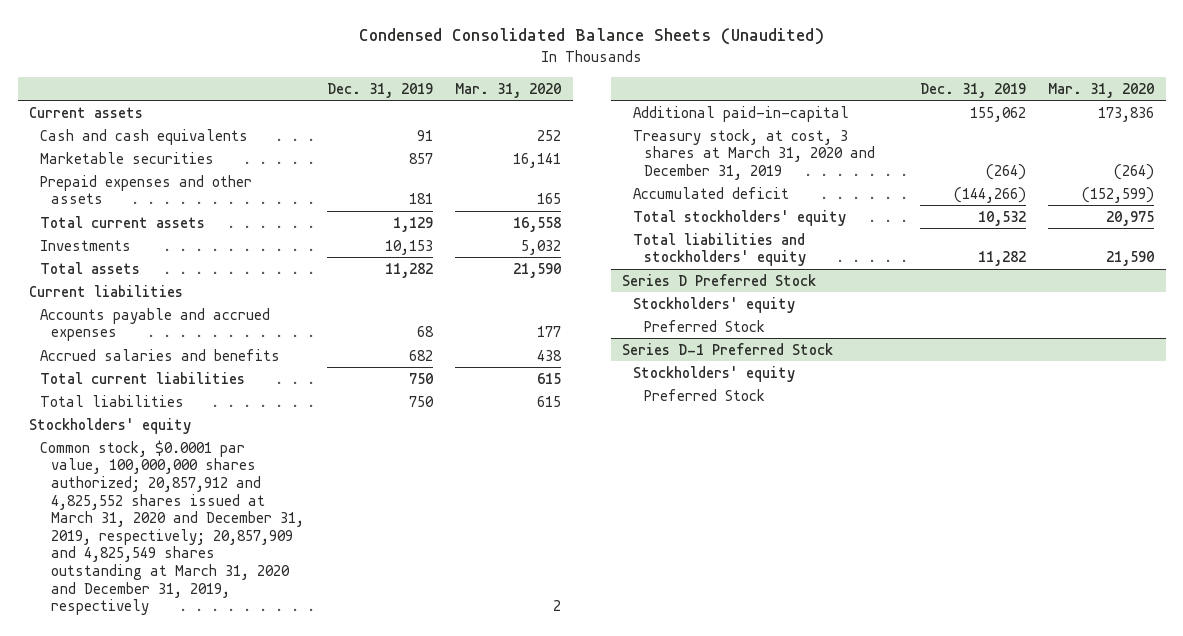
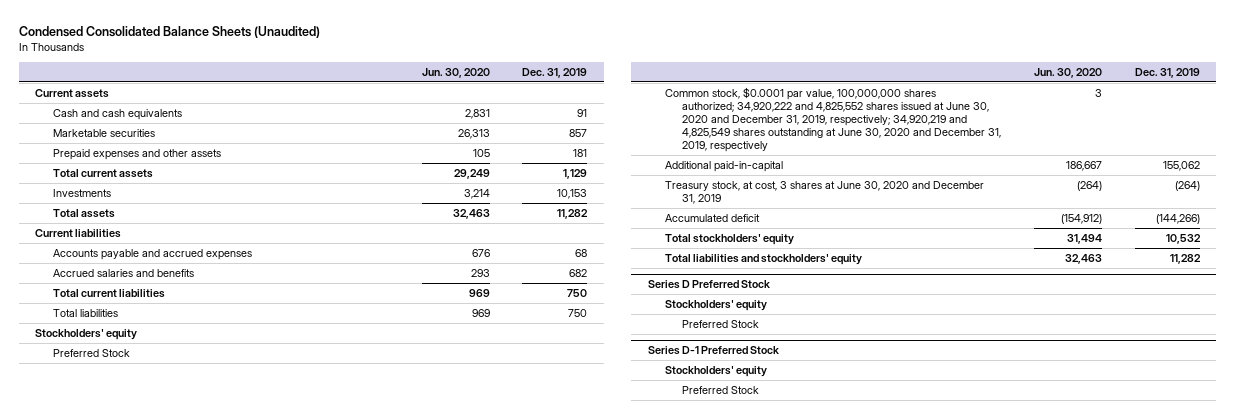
- | Dec. 31, 2019 | Mar. 31, 2020
+ | Jun. 30, 2020 | Dec. 31, 2019
- Common stock, $0.0001 par value, 100,000,000 shares authorized; 20,857,912 and 4,825,552 shares issued at March 31, 2020 and December 31, 2019, respectively; 20,857,909 and 4,825,549 shares outstanding at March 31, 2020 and December 31, 2019, respectively | | 2
+ Preferred Stock
+ Common stock, $0.0001 par value, 100,000,000 shares authorized; 34,920,222 and 4,825,552 shares issued at June 30, 2020 and December 31, 2019, respectively; 34,920,219 and 4,825,549 shares outstanding at June 30, 2020 and December 31, 2019, respectively | 3 |
- Treasury stock, at cost, 3 shares at March 31, 2020 and December 31, 2019 | (264) | (264)
+ Treasury stock, at cost, 3 shares at June 30, 2020 and December 31, 2019 | (264) | (264)

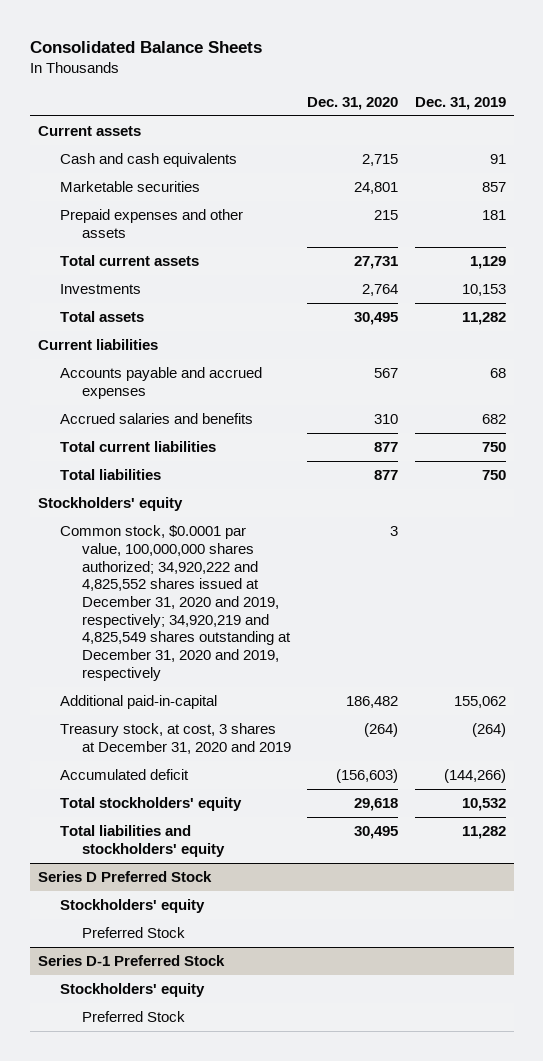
- Condensed Consolidated Balance Sheets (Unaudited)
+ Consolidated Balance Sheets
- | Jun. 30, 2020 | Dec. 31, 2019
+ | Dec. 31, 2020 | Dec. 31, 2019
- Preferred Stock
- Common stock, $0.0001 par value, 100,000,000 shares authorized; 34,920,222 and 4,825,552 shares issued at June 30, 2020 and December 31, 2019, respectively; 34,920,219 and 4,825,549 shares outstanding at June 30, 2020 and December 31, 2019, respectively | 3 |
+ Common stock, $0.0001 par value, 100,000,000 shares authorized; 34,920,222 and 4,825,552 shares issued at December 31, 2020 and 2019, respectively; 34,920,219 and 4,825,549 shares outstanding at December 31, 2020 and 2019, respectively | 3 |
- Treasury stock, at cost, 3 shares at June 30, 2020 and December 31, 2019 | (264) | (264)
+ Treasury stock, at cost, 3 shares at December 31, 2020 and 2019 | (264) | (264)

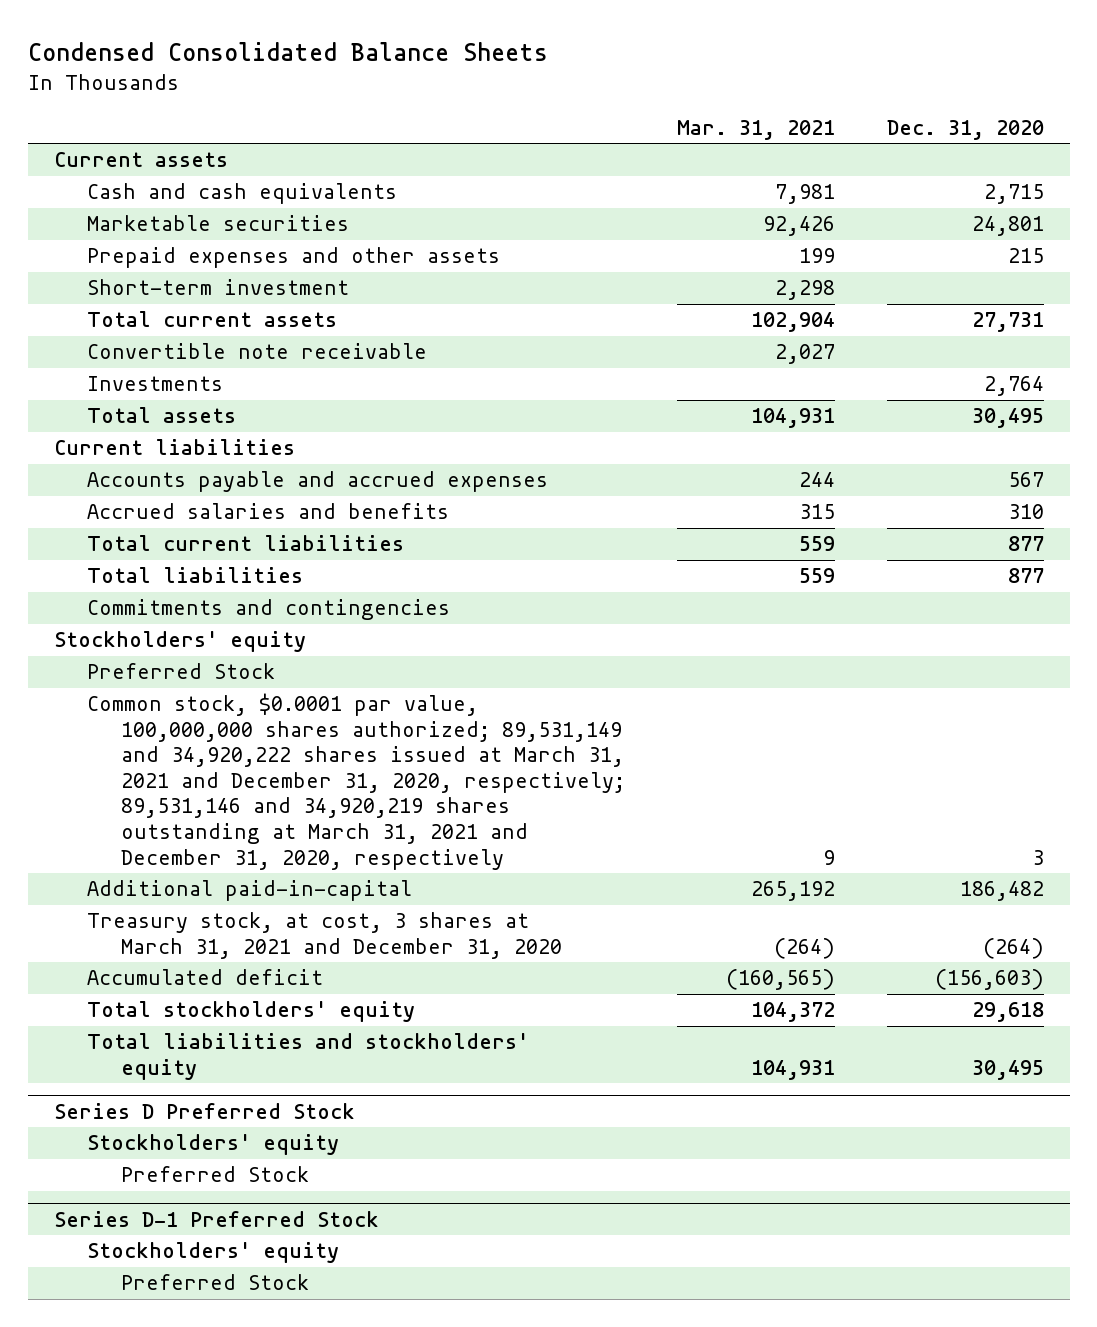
- Consolidated Balance Sheets
+ Condensed Consolidated Balance Sheets
- | Dec. 31, 2020 | Dec. 31, 2019
+ | Mar. 31, 2021 | Dec. 31, 2020
+ Short-term investment | 2,298 |
+ Convertible note receivable | 2,027 |
+ Commitments and contingencies
- Common stock, $0.0001 par value, 100,000,000 shares authorized; 34,920,222 and 4,825,552 shares issued at December 31, 2020 and 2019, respectively; 34,920,219 and 4,825,549 shares outstanding at December 31, 2020 and 2019, respectively | 3 |
+ Preferred Stock
+ Common stock, $0.0001 par value, 100,000,000 shares authorized; 89,531,149 and 34,920,222 shares issued at March 31, 2021 and December 31, 2020, respectively; 89,531,146 and 34,920,219 shares outstanding at March 31, 2021 and December 31, 2020, respectively | 9 | 3
- Treasury stock, at cost, 3 shares at December 31, 2020 and 2019 | (264) | (264)
+ Treasury stock, at cost, 3 shares at March 31, 2021 and December 31, 2020 | (264) | (264)

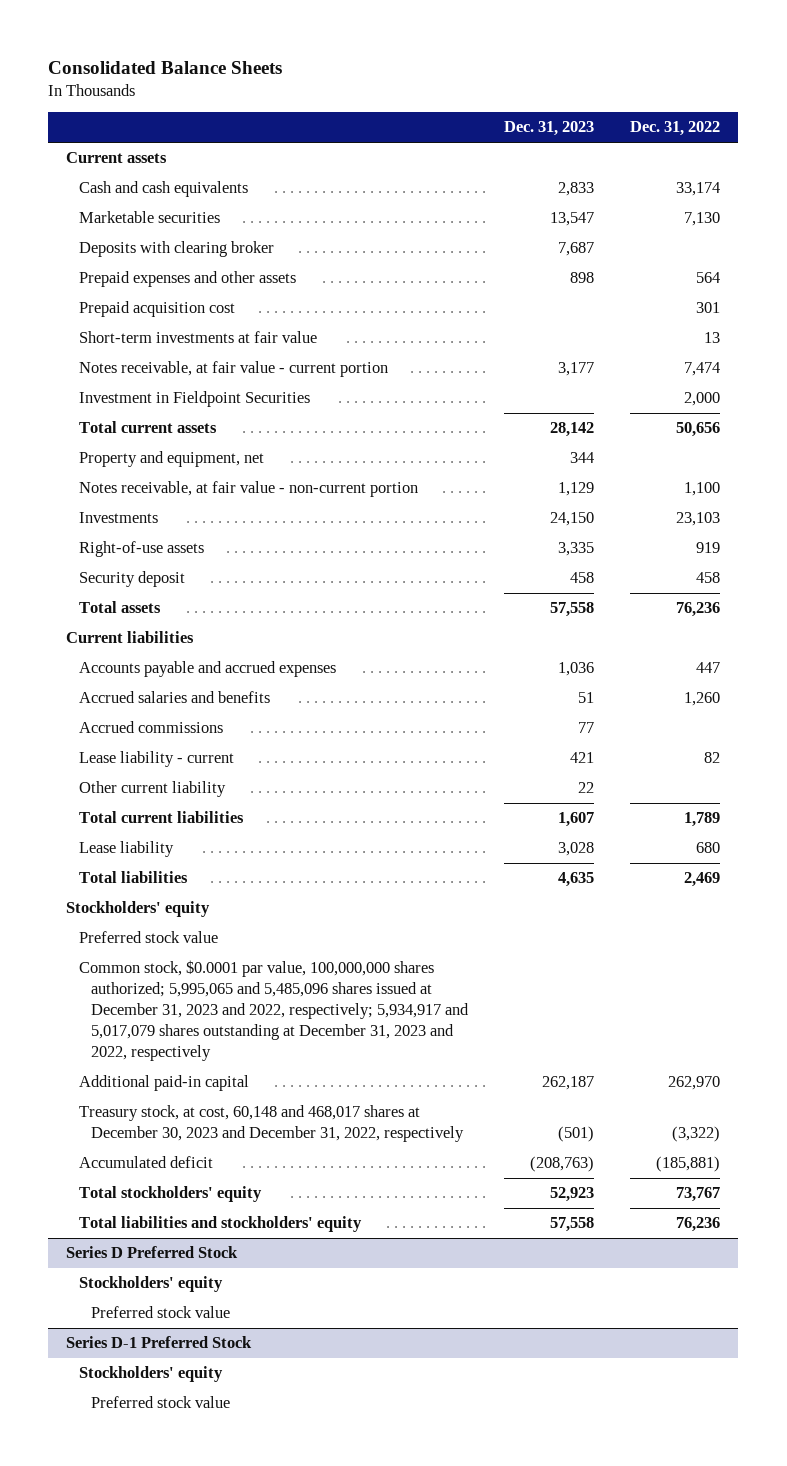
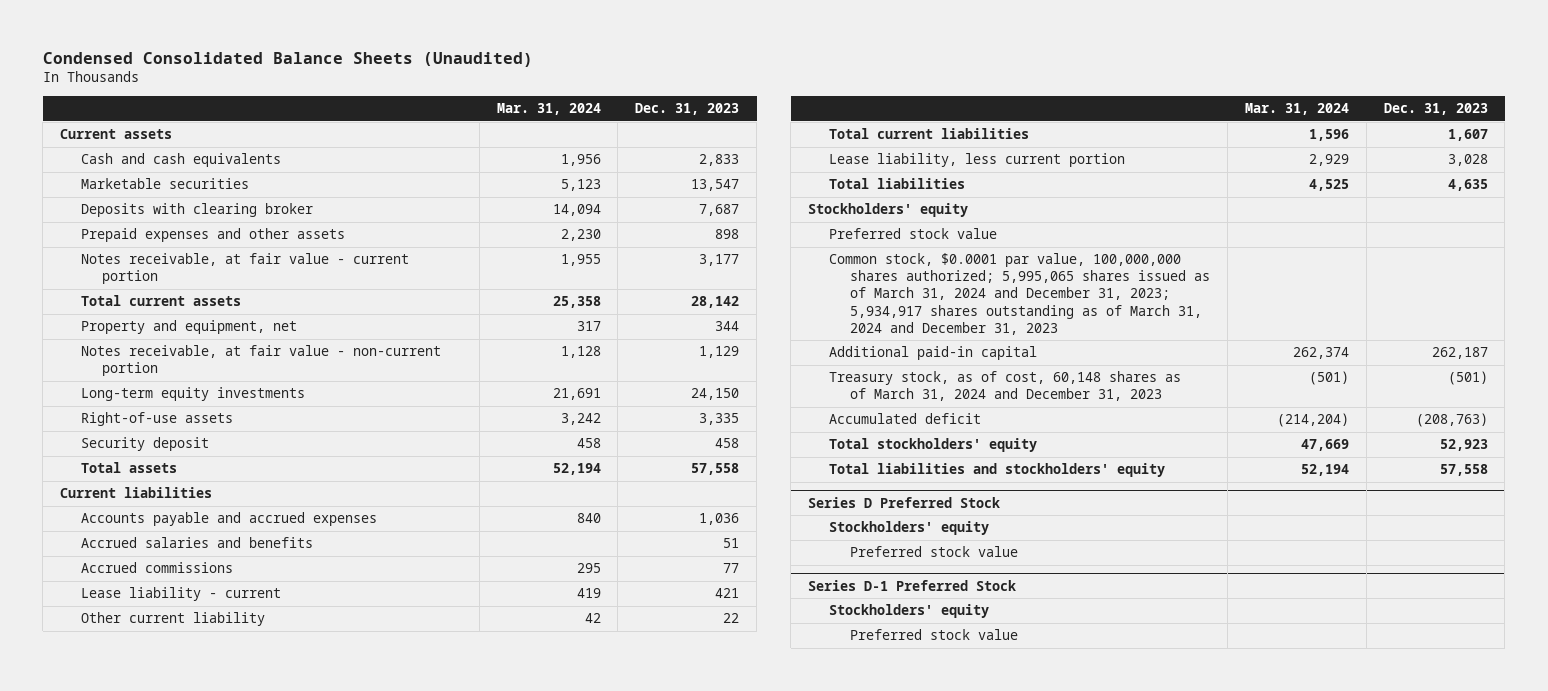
- Consolidated Balance Sheets
+ Condensed Consolidated Balance Sheets (Unaudited)
- | Dec. 31, 2023 | Dec. 31, 2022
+ | Mar. 31, 2024 | Dec. 31, 2023
- Prepaid acquisition cost | | 301
- Short-term investments at fair value | | 13
- Investment in Fieldpoint Securities | | 2,000
- Investments | 24,150 | 23,103
+ Long-term equity investments | 21,691 | 24,150
- Lease liability | 3,028 | 680
+ Lease liability, less current portion | 2,929 | 3,028
- Common stock, $0.0001 par value, 100,000,000 shares authorized; 5,995,065 and 5,485,096 shares issued at December 31, 2023 and 2022, respectively; 5,934,917 and 5,017,079 shares outstanding at December 31, 2023 and 2022, respectively
+ Common stock, $0.0001 par value, 100,000,000 shares authorized; 5,995,065 shares issued as of March 31, 2024 and December 31, 2023; 5,934,917 shares outstanding as of March 31, 2024 and December 31, 2023
- Treasury stock, at cost, 60,148 and 468,017 shares at December 30, 2023 and December 31, 2022, respectively | (501) | (3,322)
+ Treasury stock, as of cost, 60,148 shares as of March 31, 2024 and December 31, 2023 | (501) | (501)

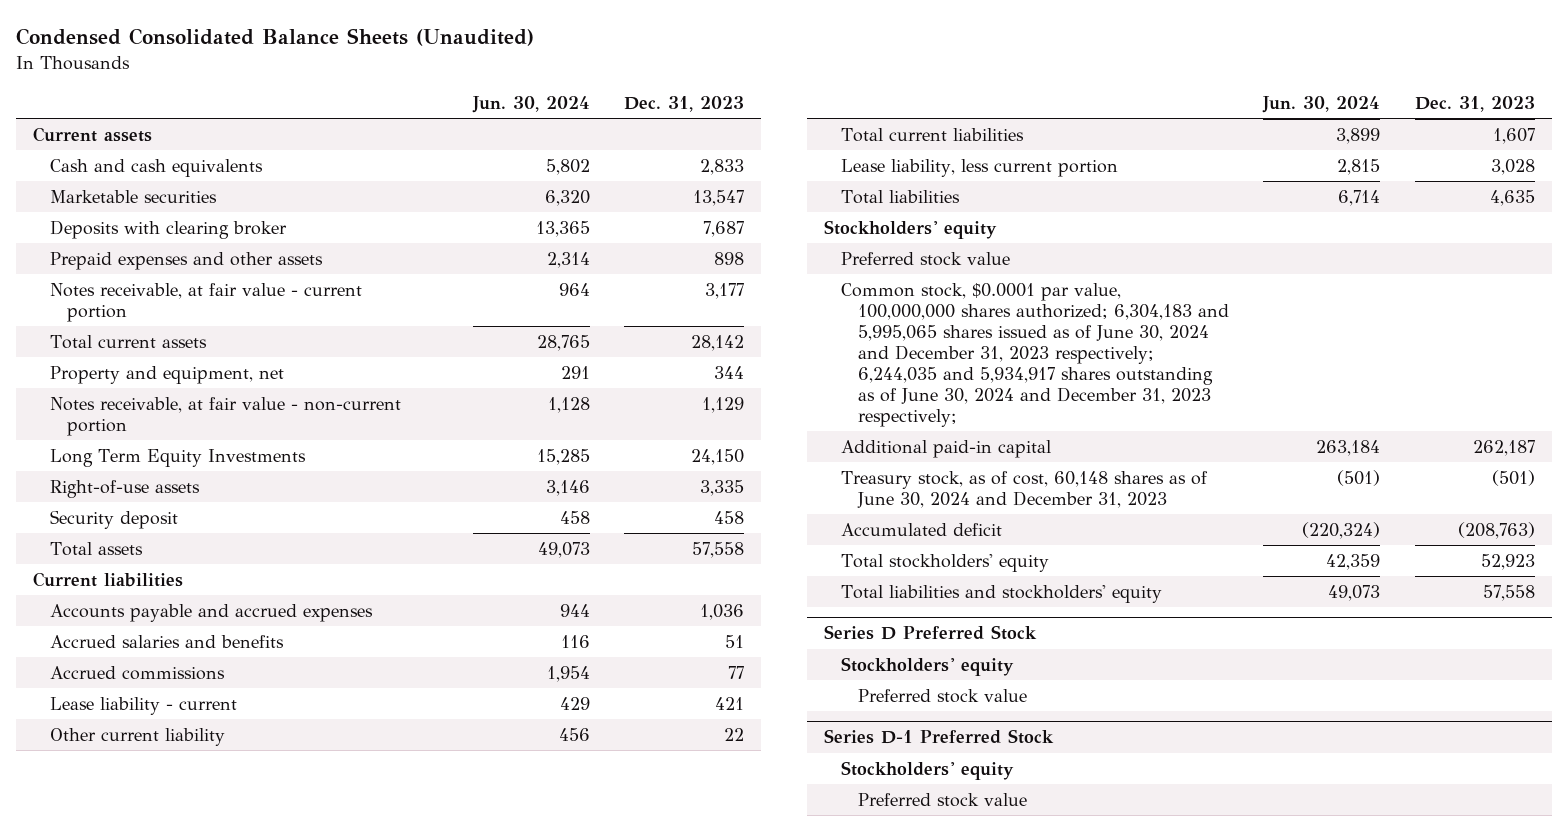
- | Mar. 31, 2024 | Dec. 31, 2023
+ | Jun. 30, 2024 | Dec. 31, 2023
- Long-term equity investments | 21,691 | 24,150
+ Long Term Equity Investments | 15,285 | 24,150
- Common stock, $0.0001 par value, 100,000,000 shares authorized; 5,995,065 shares issued as of March 31, 2024 and December 31, 2023; 5,934,917 shares outstanding as of March 31, 2024 and December 31, 2023
+ Common stock, $0.0001 par value, 100,000,000 shares authorized; 6,304,183 and 5,995,065 shares issued as of June 30, 2024 and December 31, 2023 respectively; 6,244,035 and 5,934,917 shares outstanding as of June 30, 2024 and December 31, 2023 respectively;
- Treasury stock, as of cost, 60,148 shares as of March 31, 2024 and December 31, 2023 | (501) | (501)
+ Treasury stock, as of cost, 60,148 shares as of June 30, 2024 and December 31, 2023 | (501) | (501)

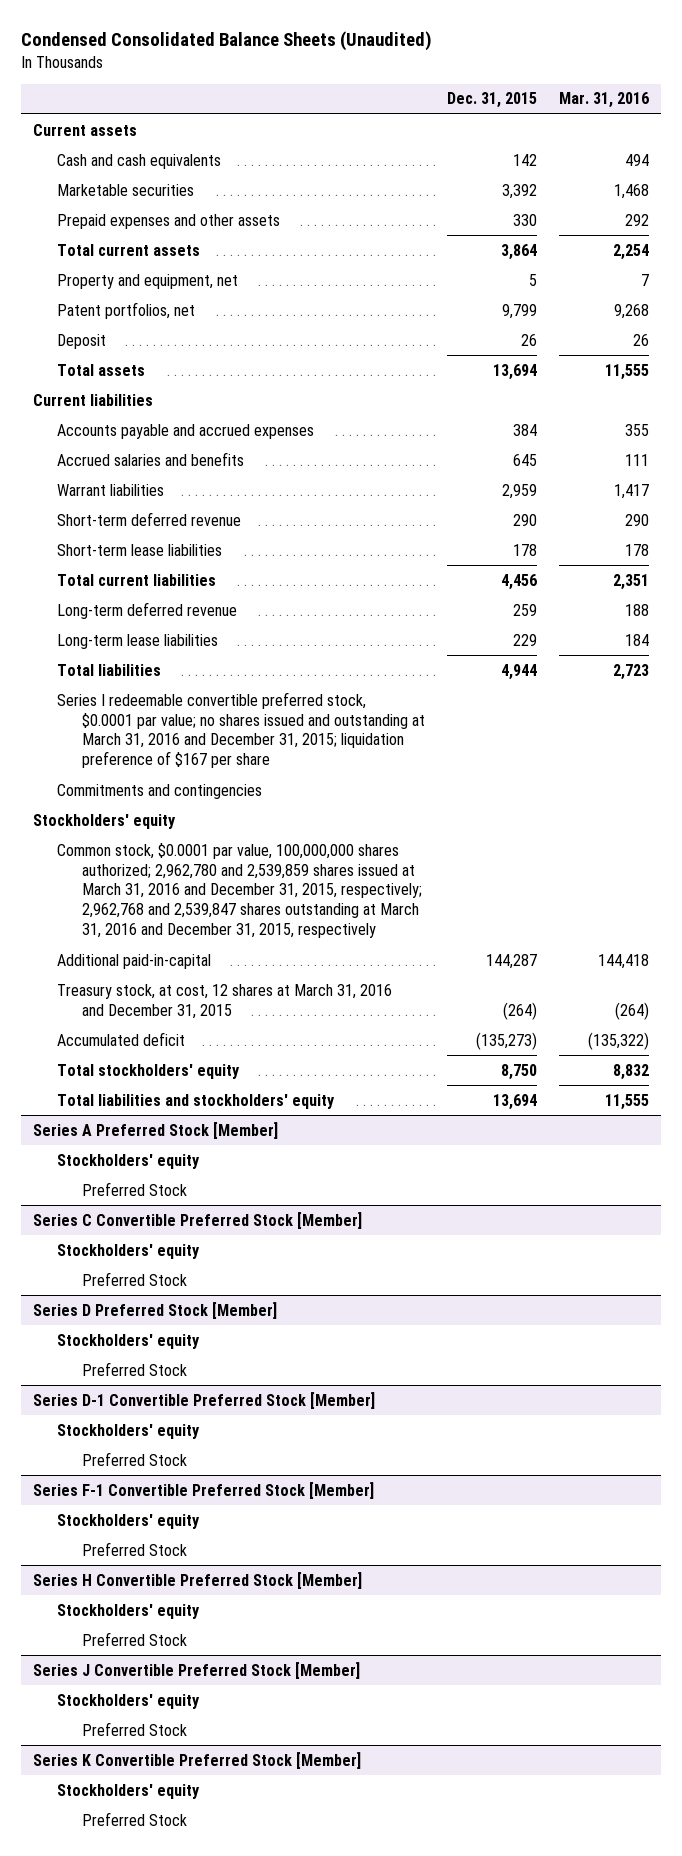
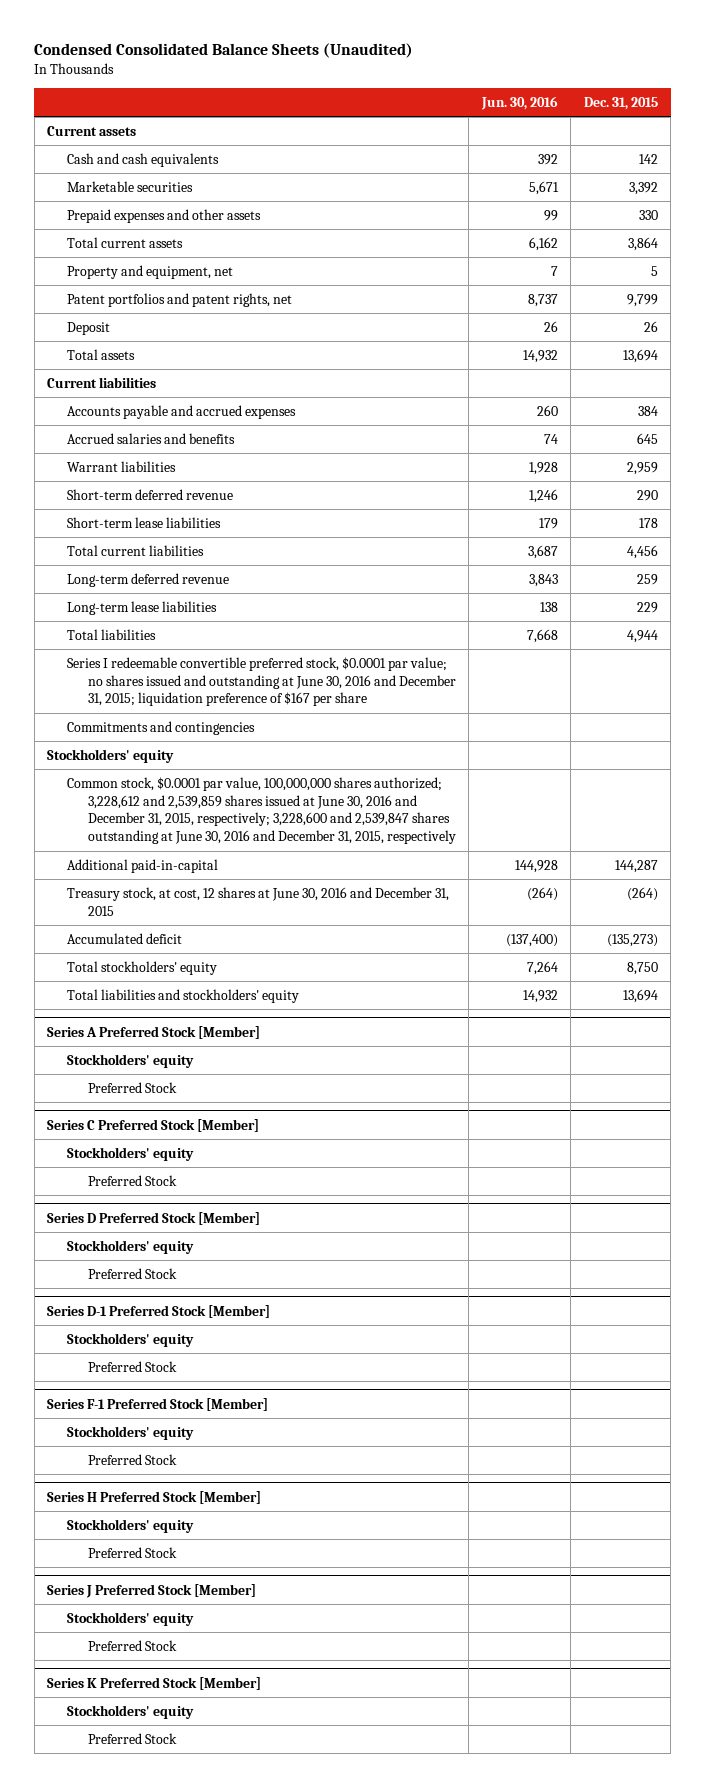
- | Dec. 31, 2015 | Mar. 31, 2016
+ | Jun. 30, 2016 | Dec. 31, 2015
- Patent portfolios, net | 9,799 | 9,268
+ Patent portfolios and patent rights, net | 8,737 | 9,799
- Series I redeemable convertible preferred stock, $0.0001 par value; no shares issued and outstanding at March 31, 2016 and December 31, 2015; liquidation preference of $167 per share
+ Series I redeemable convertible preferred stock, $0.0001 par value; no shares issued and outstanding at June 30, 2016 and December 31, 2015; liquidation preference of $167 per share
- Common stock, $0.0001 par value, 100,000,000 shares authorized; 2,962,780 and 2,539,859 shares issued at March 31, 2016 and December 31, 2015, respectively; 2,962,768 and 2,539,847 shares outstanding at March 31, 2016 and December 31, 2015, respectively
+ Common stock, $0.0001 par value, 100,000,000 shares authorized; 3,228,612 and 2,539,859 shares issued at June 30, 2016 and December 31, 2015, respectively; 3,228,600 and 2,539,847 shares outstanding at June 30, 2016 and December 31, 2015, respectively
- Treasury stock, at cost, 12 shares at March 31, 2016 and December 31, 2015 | (264) | (264)
+ Treasury stock, at cost, 12 shares at June 30, 2016 and December 31, 2015 | (264) | (264)
- Series C Convertible Preferred Stock [Member]
+ Series C Preferred Stock [Member]
- Series D-1 Convertible Preferred Stock [Member]
+ Series D-1 Preferred Stock [Member]
- Series F-1 Convertible Preferred Stock [Member]
+ Series F-1 Preferred Stock [Member]
- Series H Convertible Preferred Stock [Member]
+ Series H Preferred Stock [Member]
- Series J Convertible Preferred Stock [Member]
+ Series J Preferred Stock [Member]
- Series K Convertible Preferred Stock [Member]
+ Series K Preferred Stock [Member]

